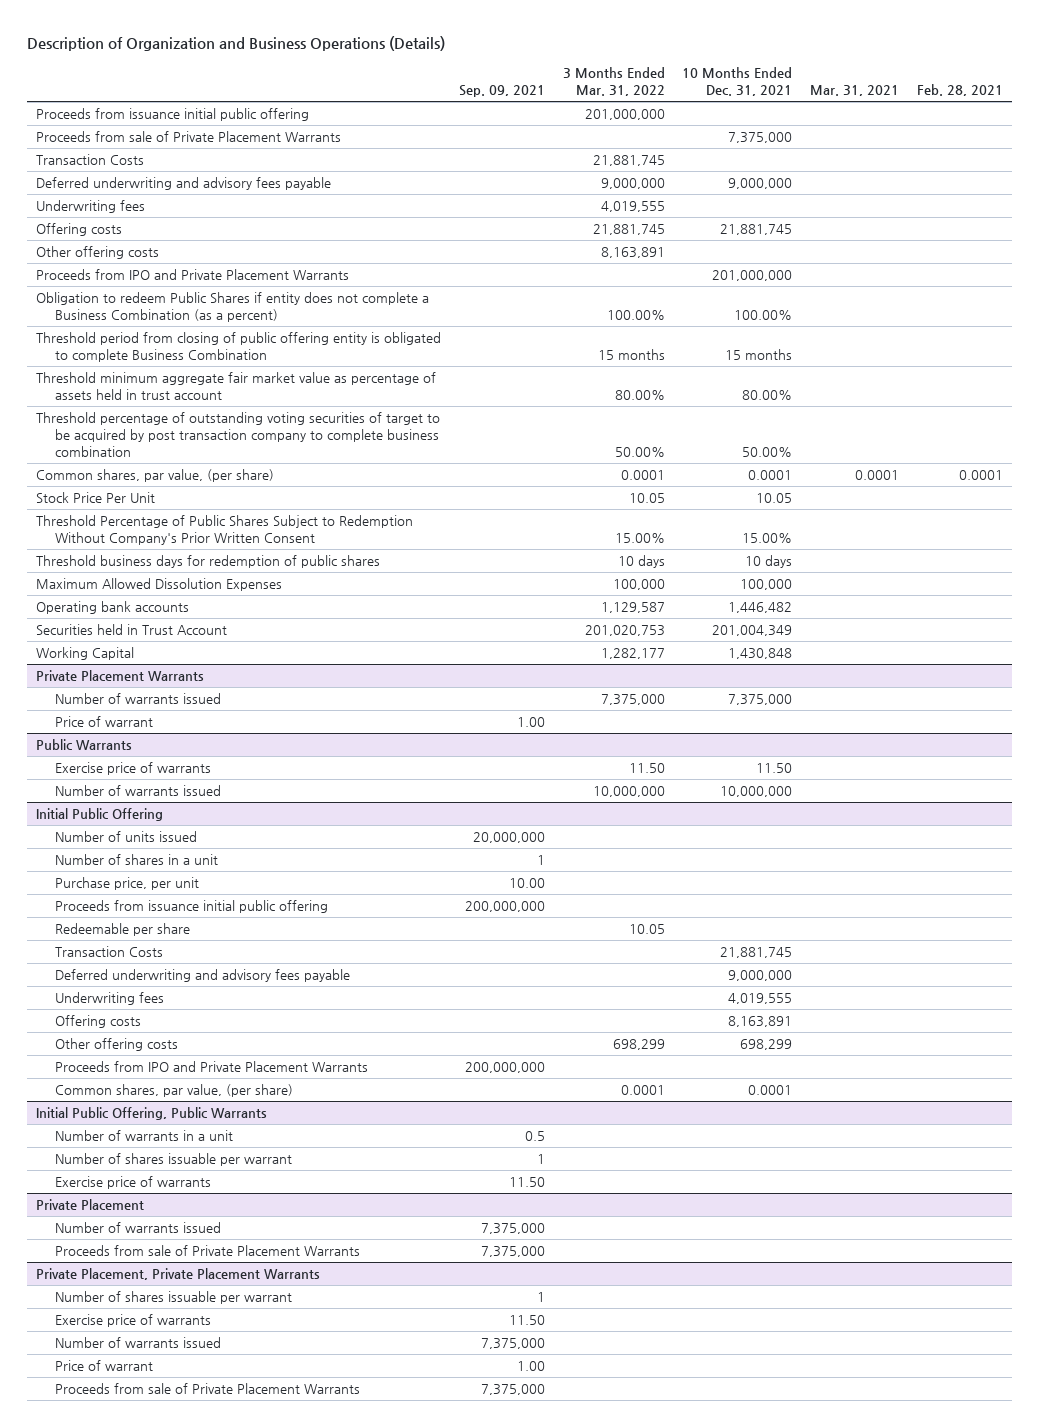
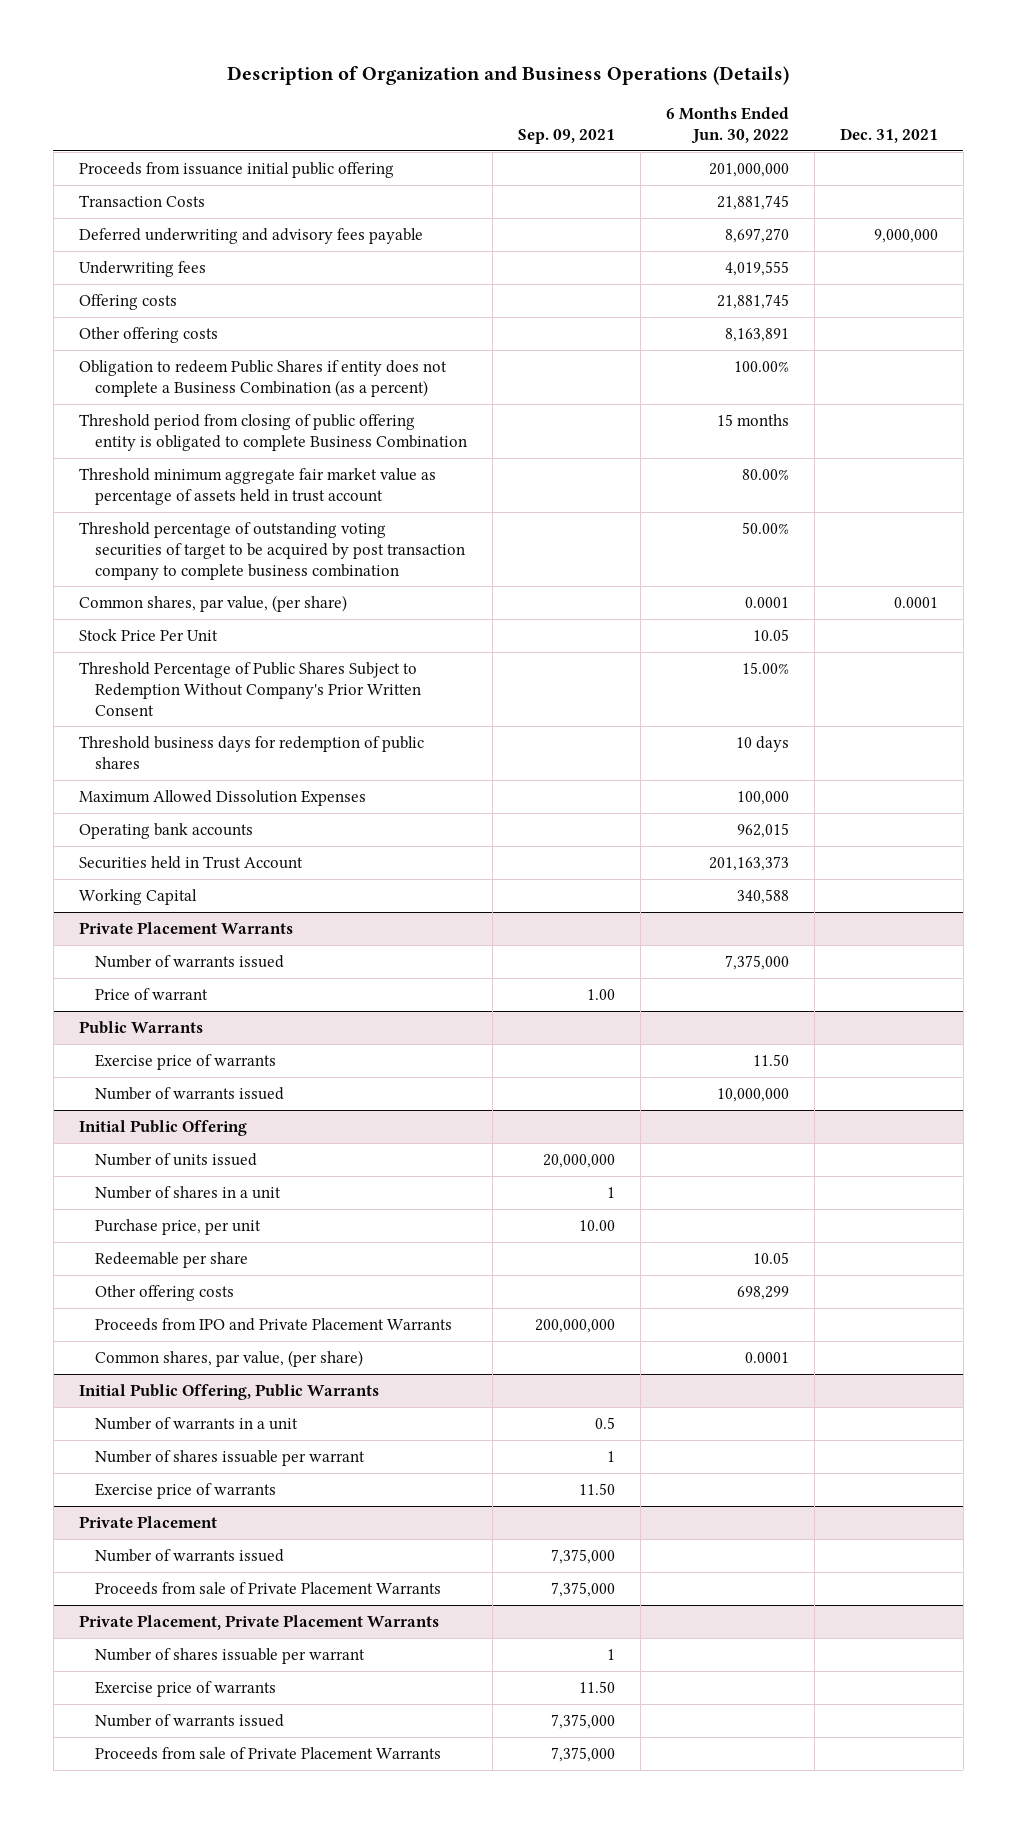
- | Sep. 09, 2021 | 3 Months Ended Mar. 31, 2022 | 10 Months Ended Dec. 31, 2021 | Mar. 31, 2021 | Feb. 28, 2021
+ | Sep. 09, 2021 | 6 Months Ended Jun. 30, 2022 | Dec. 31, 2021
- Proceeds from sale of Private Placement Warrants | | | 7,375,000 | |
- Proceeds from IPO and Private Placement Warrants | | | 201,000,000 | |
@ Initial Public Offering
- Proceeds from issuance initial public offering | 200,000,000 | | | |
- Transaction Costs | | | 21,881,745 | |
- Deferred underwriting and advisory fees payable | | | 9,000,000 | |
- Underwriting fees | | | 4,019,555 | |
- Offering costs | | | 8,163,891 | |
@ Private Placement, Private Placement Warrants
- Price of warrant | 1.00 | | | |

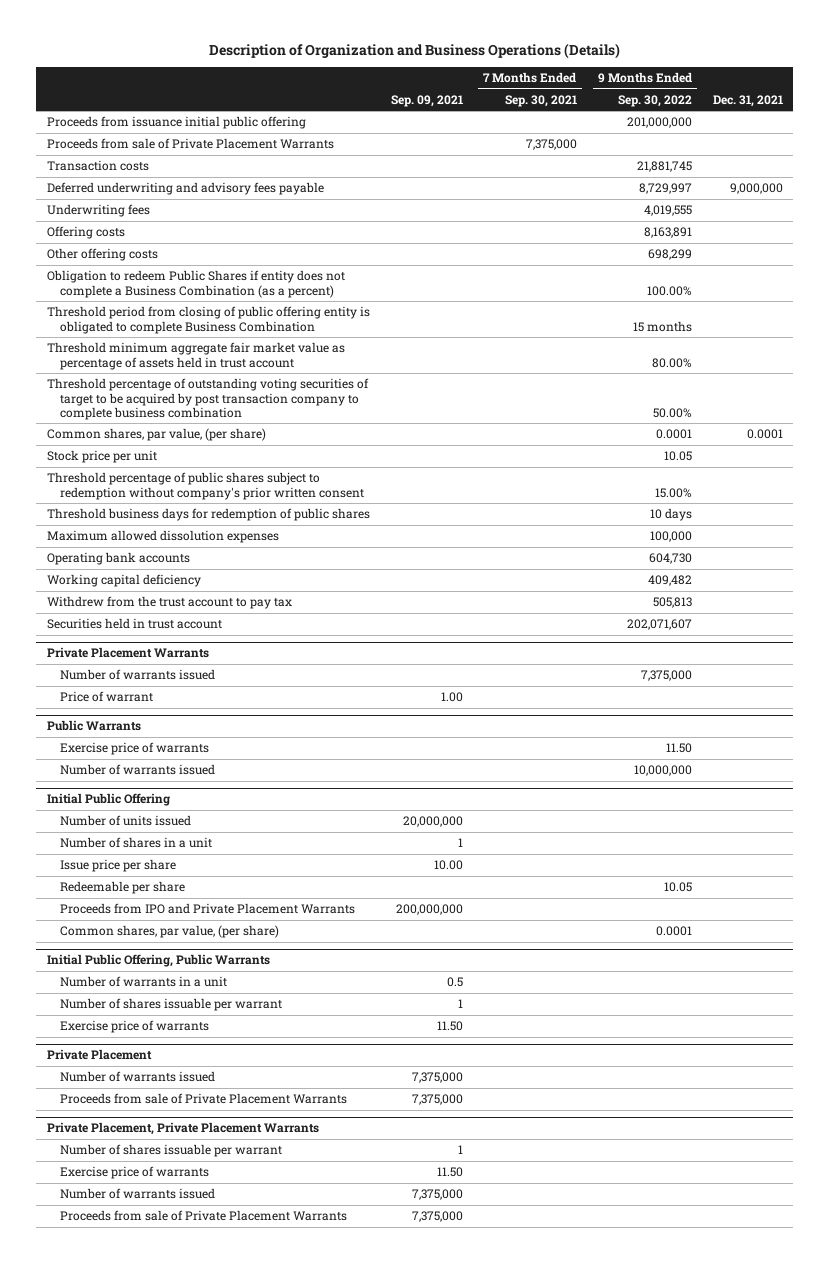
- | Sep. 09, 2021 | 6 Months Ended Jun. 30, 2022 | Dec. 31, 2021
+ | Sep. 09, 2021 | 7 Months Ended Sep. 30, 2021 | 9 Months Ended Sep. 30, 2022 | Dec. 31, 2021
- Transaction Costs | | 21,881,745 |
+ Proceeds from sale of Private Placement Warrants | | 7,375,000 | |
+ Transaction costs | | | 21,881,745 |
- Stock Price Per Unit | | 10.05 |
- Threshold Percentage of Public Shares Subject to Redemption Without Company's Prior Written Consent | | 15.00% |
+ Stock price per unit | | | 10.05 |
+ Threshold percentage of public shares subject to redemption without company's prior written consent | | | 15.00% |
- Maximum Allowed Dissolution Expenses | | 100,000 |
+ Maximum allowed dissolution expenses | | | 100,000 |
- Securities held in Trust Account | | 201,163,373 |
- Working Capital | | 340,588 |
+ Working capital deficiency | | | 409,482 |
+ Withdrew from the trust account to pay tax | | | 505,813 |
+ Securities held in trust account | | | 202,071,607 |
@ Initial Public Offering
- Purchase price, per unit | 10.00 | |
+ Issue price per share | 10.00 | | |
- Other offering costs | | 698,299 |

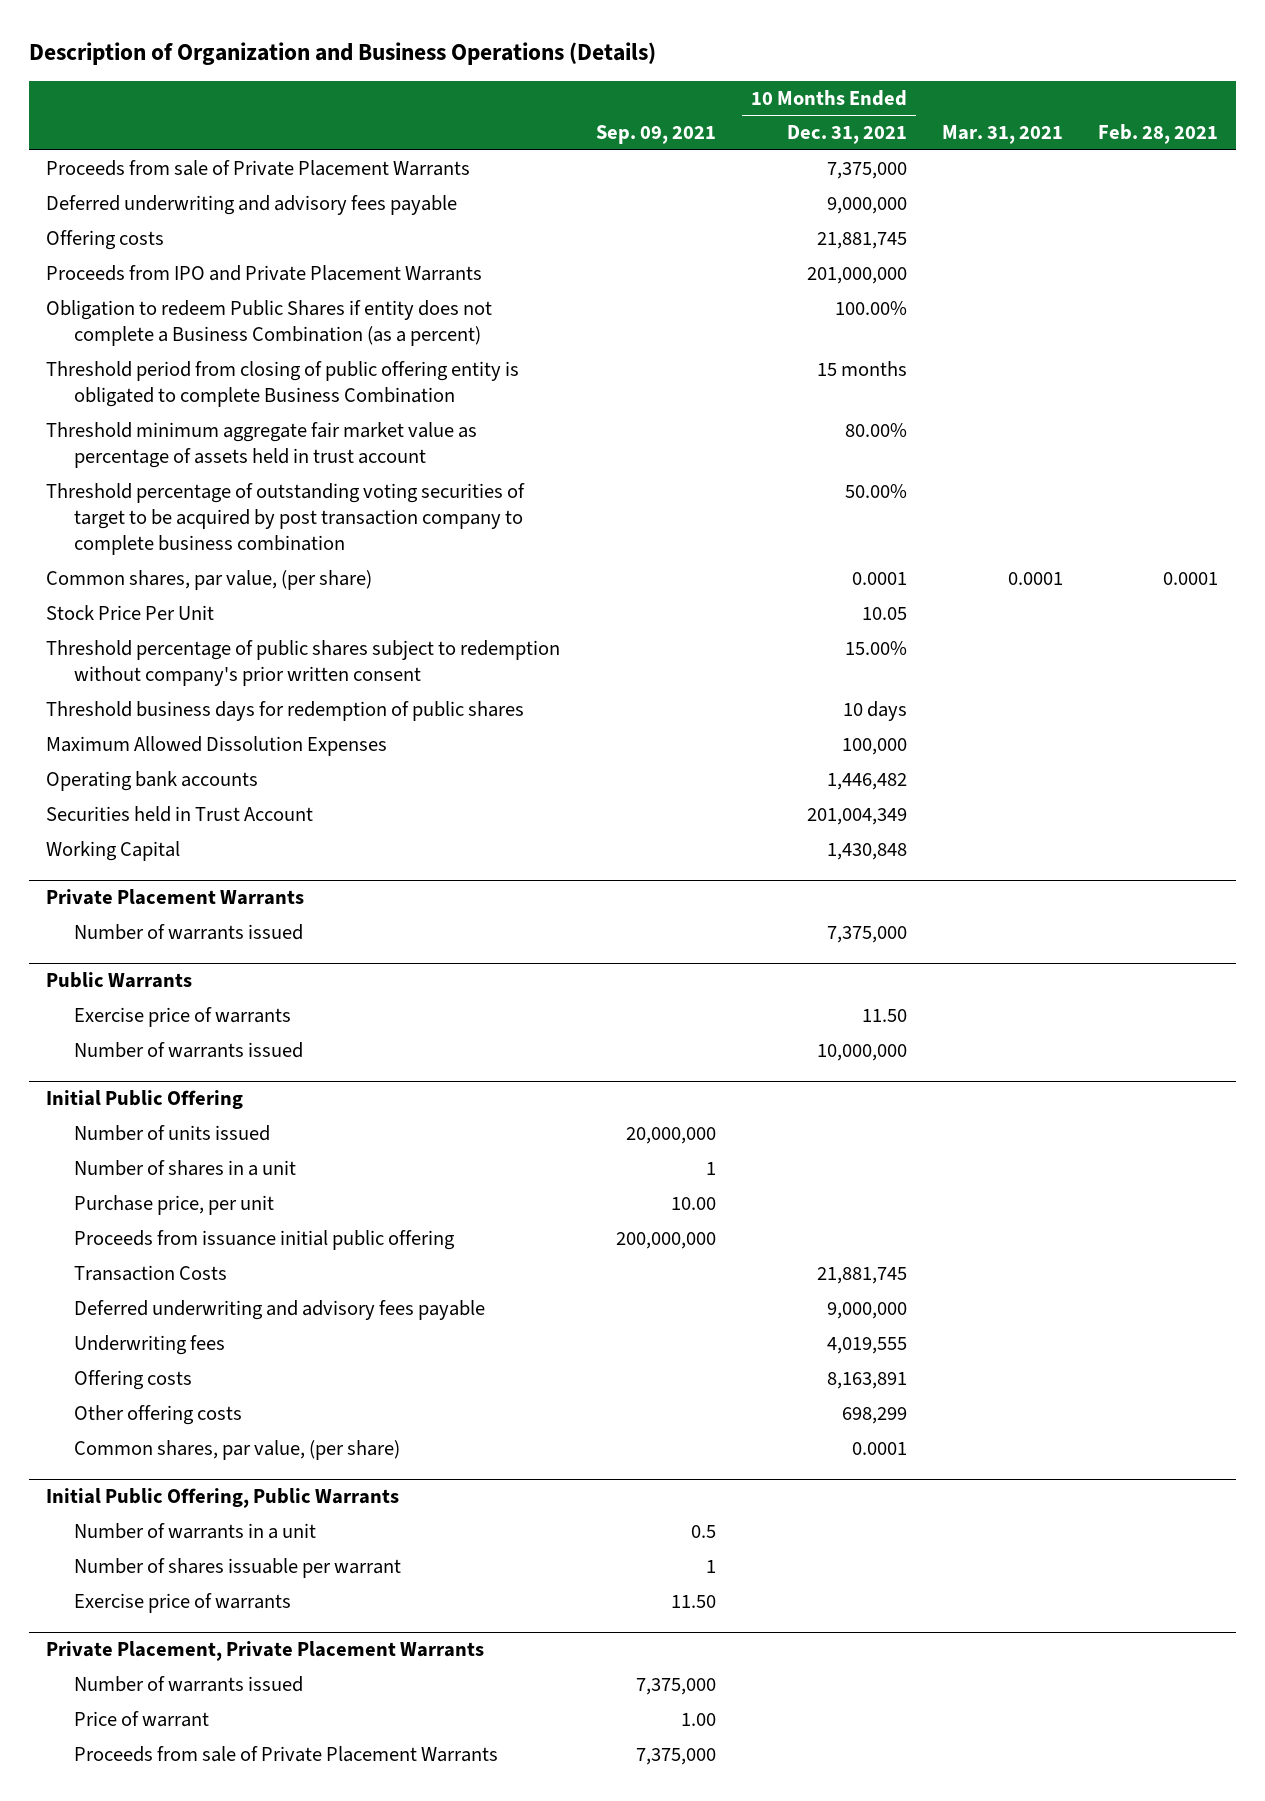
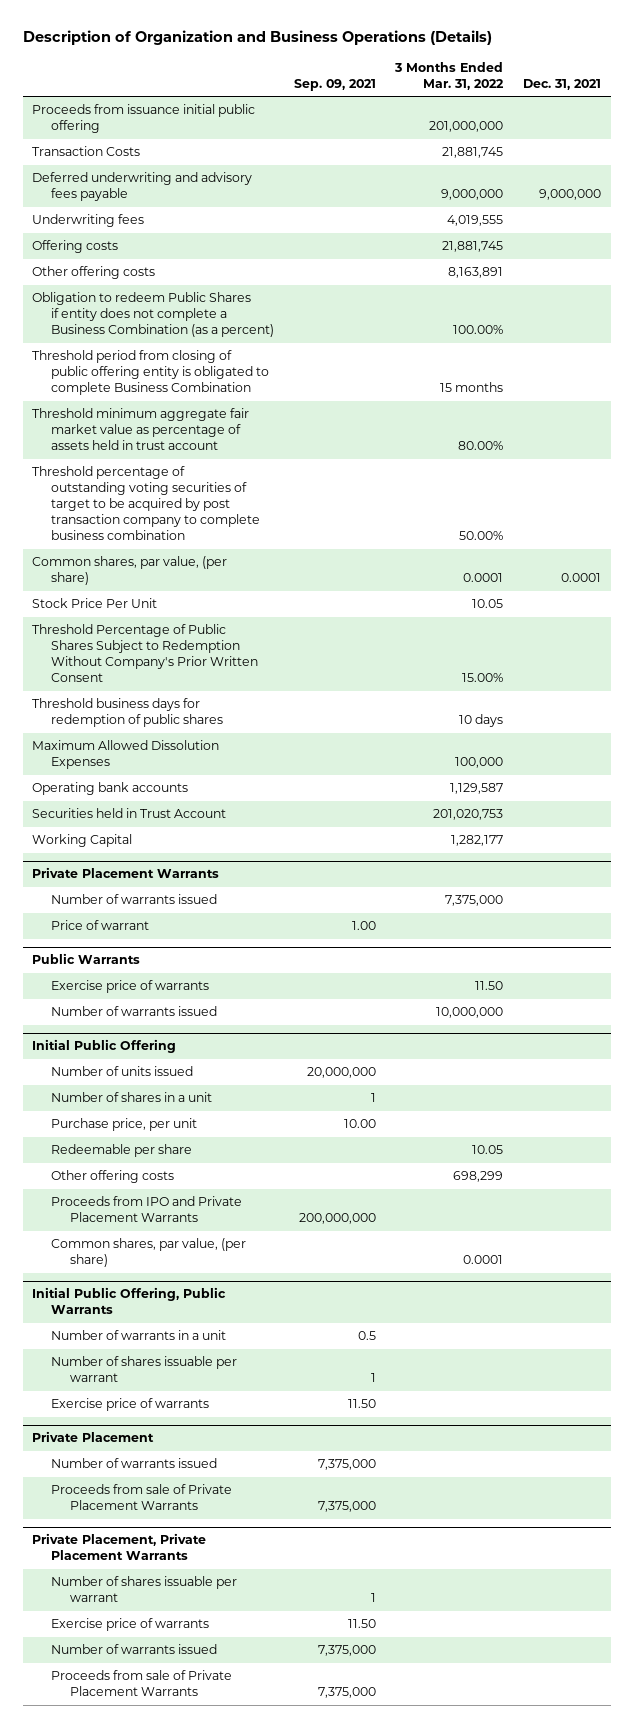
- | Sep. 09, 2021 | 10 Months Ended Dec. 31, 2021 | Mar. 31, 2021 | Feb. 28, 2021
+ | Sep. 09, 2021 | 3 Months Ended Mar. 31, 2022 | Dec. 31, 2021
- Proceeds from sale of Private Placement Warrants | | 7,375,000 | |
+ Proceeds from issuance initial public offering | | 201,000,000 |
+ Transaction Costs | | 21,881,745 |
+ Underwriting fees | | 4,019,555 |
- Proceeds from IPO and Private Placement Warrants | | 201,000,000 | |
+ Other offering costs | | 8,163,891 |
- Threshold percentage of public shares subject to redemption without company's prior written consent | | 15.00% | |
+ Threshold Percentage of Public Shares Subject to Redemption Without Company's Prior Written Consent | | 15.00% |
@ Private Placement Warrants
+ Price of warrant | 1.00 | |
@ Initial Public Offering
- Proceeds from issuance initial public offering | 200,000,000 | | |
- Transaction Costs | | 21,881,745 | |
- Deferred underwriting and advisory fees payable | | 9,000,000 | |
- Underwriting fees | | 4,019,555 | |
- Offering costs | | 8,163,891 | |
+ Redeemable per share | | 10.05 |
+ Proceeds from IPO and Private Placement Warrants | 200,000,000 | |
+ Private Placement
+ Number of warrants issued | 7,375,000 | |
+ Proceeds from sale of Private Placement Warrants | 7,375,000 | |
@ Private Placement, Private Placement Warrants
+ Number of shares issuable per warrant | 1 | |
+ Exercise price of warrants | 11.50 | |
- Price of warrant | 1.00 | | |

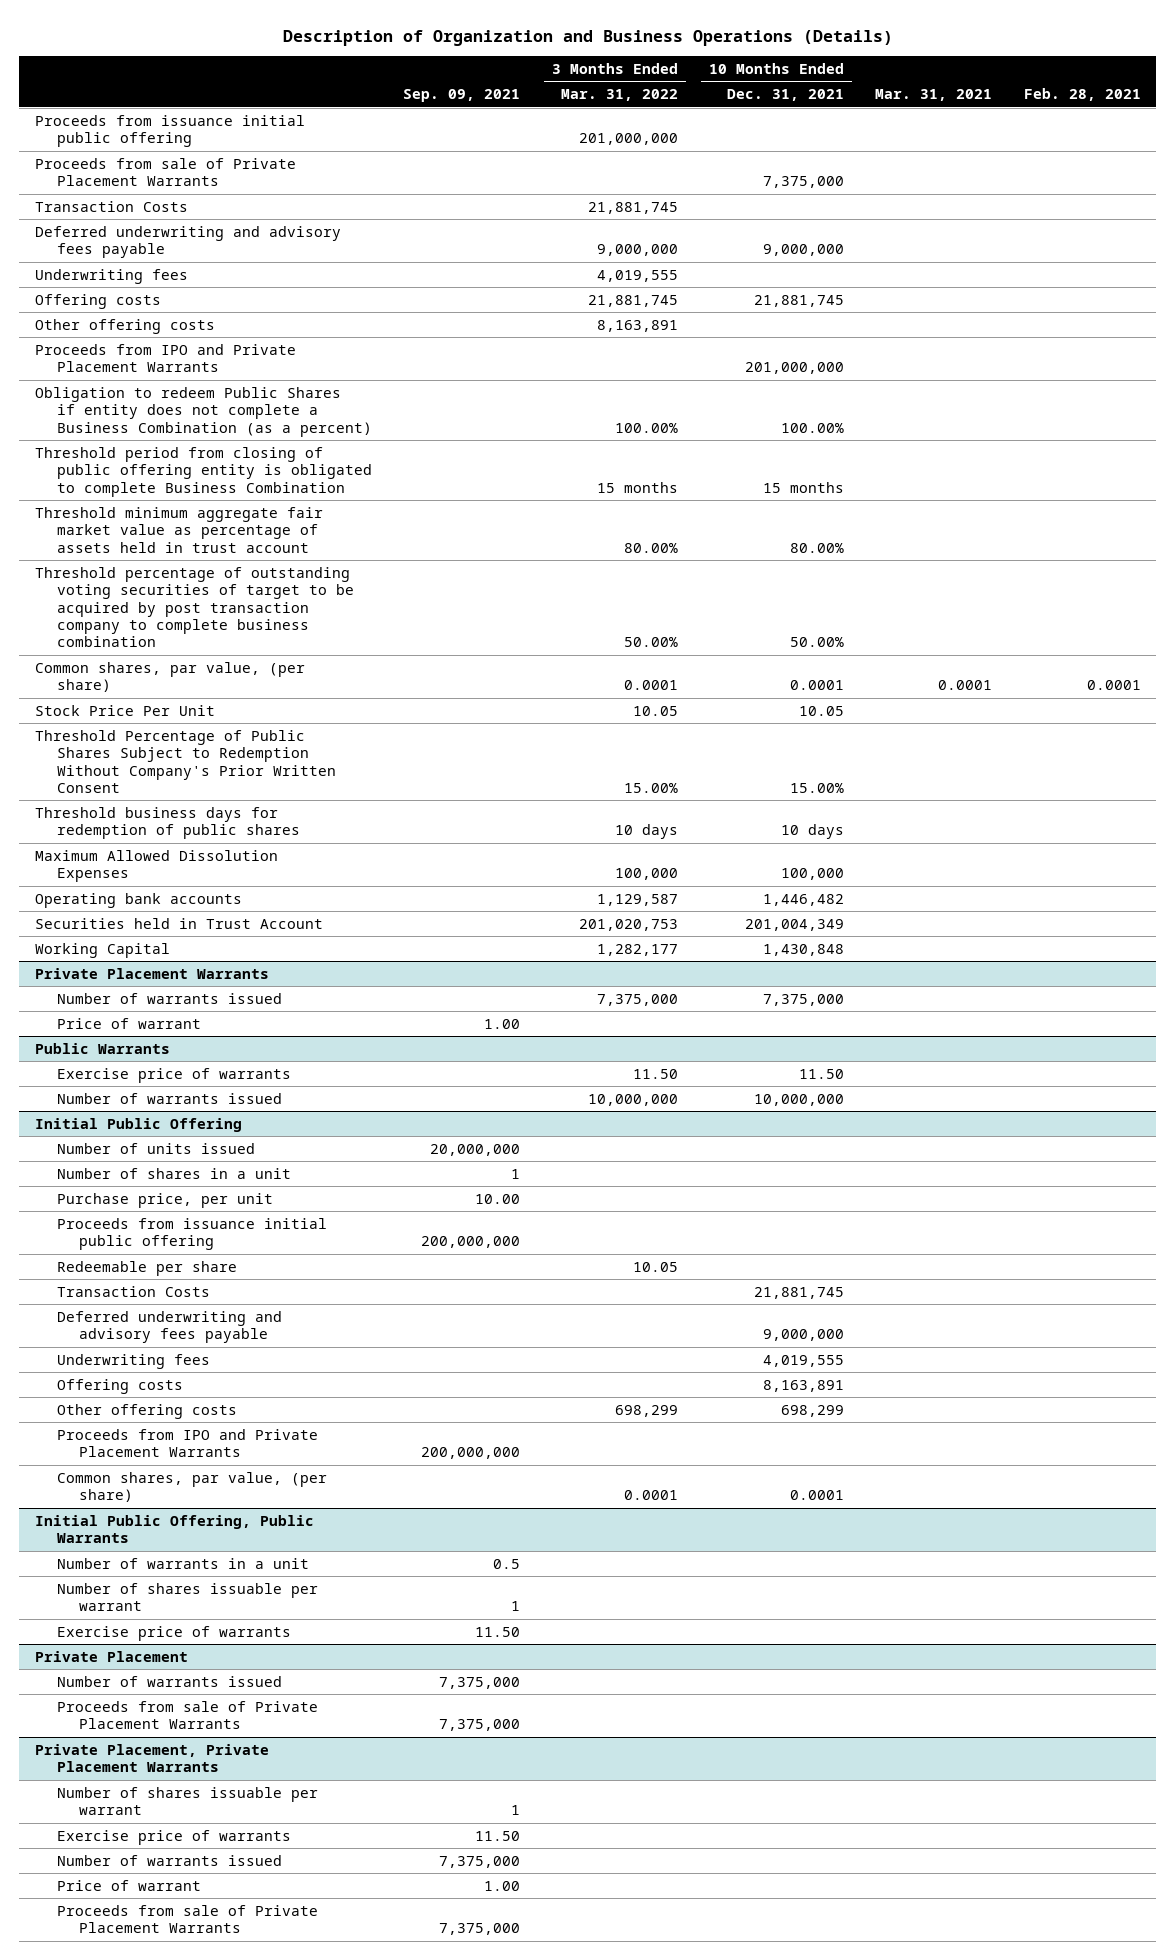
- | Sep. 09, 2021 | 3 Months Ended Mar. 31, 2022 | Dec. 31, 2021
+ | Sep. 09, 2021 | 3 Months Ended Mar. 31, 2022 | 10 Months Ended Dec. 31, 2021 | Mar. 31, 2021 | Feb. 28, 2021
+ Proceeds from sale of Private Placement Warrants | | | 7,375,000 | |
+ Proceeds from IPO and Private Placement Warrants | | | 201,000,000 | |
@ Initial Public Offering
+ Proceeds from issuance initial public offering | 200,000,000 | | | |
+ Transaction Costs | | | 21,881,745 | |
+ Deferred underwriting and advisory fees payable | | | 9,000,000 | |
+ Underwriting fees | | | 4,019,555 | |
+ Offering costs | | | 8,163,891 | |
@ Private Placement, Private Placement Warrants
+ Price of warrant | 1.00 | | | |

